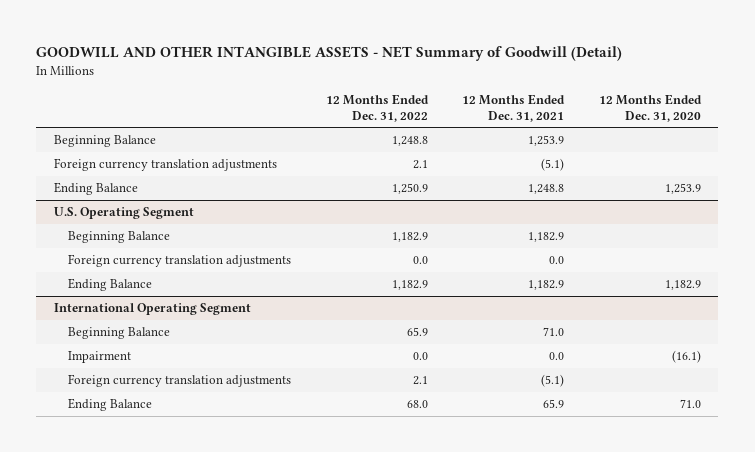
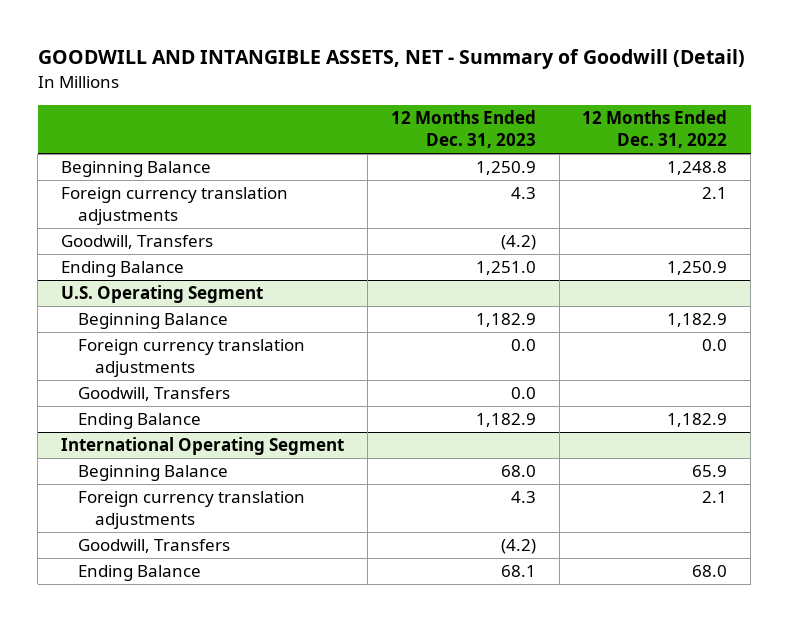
- GOODWILL AND OTHER INTANGIBLE ASSETS - NET Summary of Goodwill (Detail)
+ GOODWILL AND INTANGIBLE ASSETS, NET - Summary of Goodwill (Detail)
- | 12 Months Ended Dec. 31, 2022 | 12 Months Ended Dec. 31, 2021 | 12 Months Ended Dec. 31, 2020
+ | 12 Months Ended Dec. 31, 2023 | 12 Months Ended Dec. 31, 2022
+ Goodwill, Transfers | (4.2) |
@ U.S. Operating Segment
+ Goodwill, Transfers | 0.0 |
@ International Operating Segment
- Impairment | 0.0 | 0.0 | (16.1)
+ Goodwill, Transfers | (4.2) |

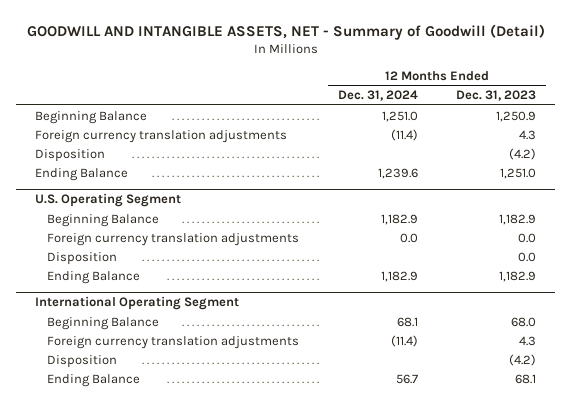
- | 12 Months Ended Dec. 31, 2023 | 12 Months Ended Dec. 31, 2022
+ | 12 Months Ended Dec. 31, 2024 | 12 Months Ended Dec. 31, 2023
- Goodwill, Transfers | (4.2) |
+ Disposition | | (4.2)
@ U.S. Operating Segment
- Goodwill, Transfers | 0.0 |
+ Disposition | | 0.0
@ International Operating Segment
- Goodwill, Transfers | (4.2) |
+ Disposition | | (4.2)

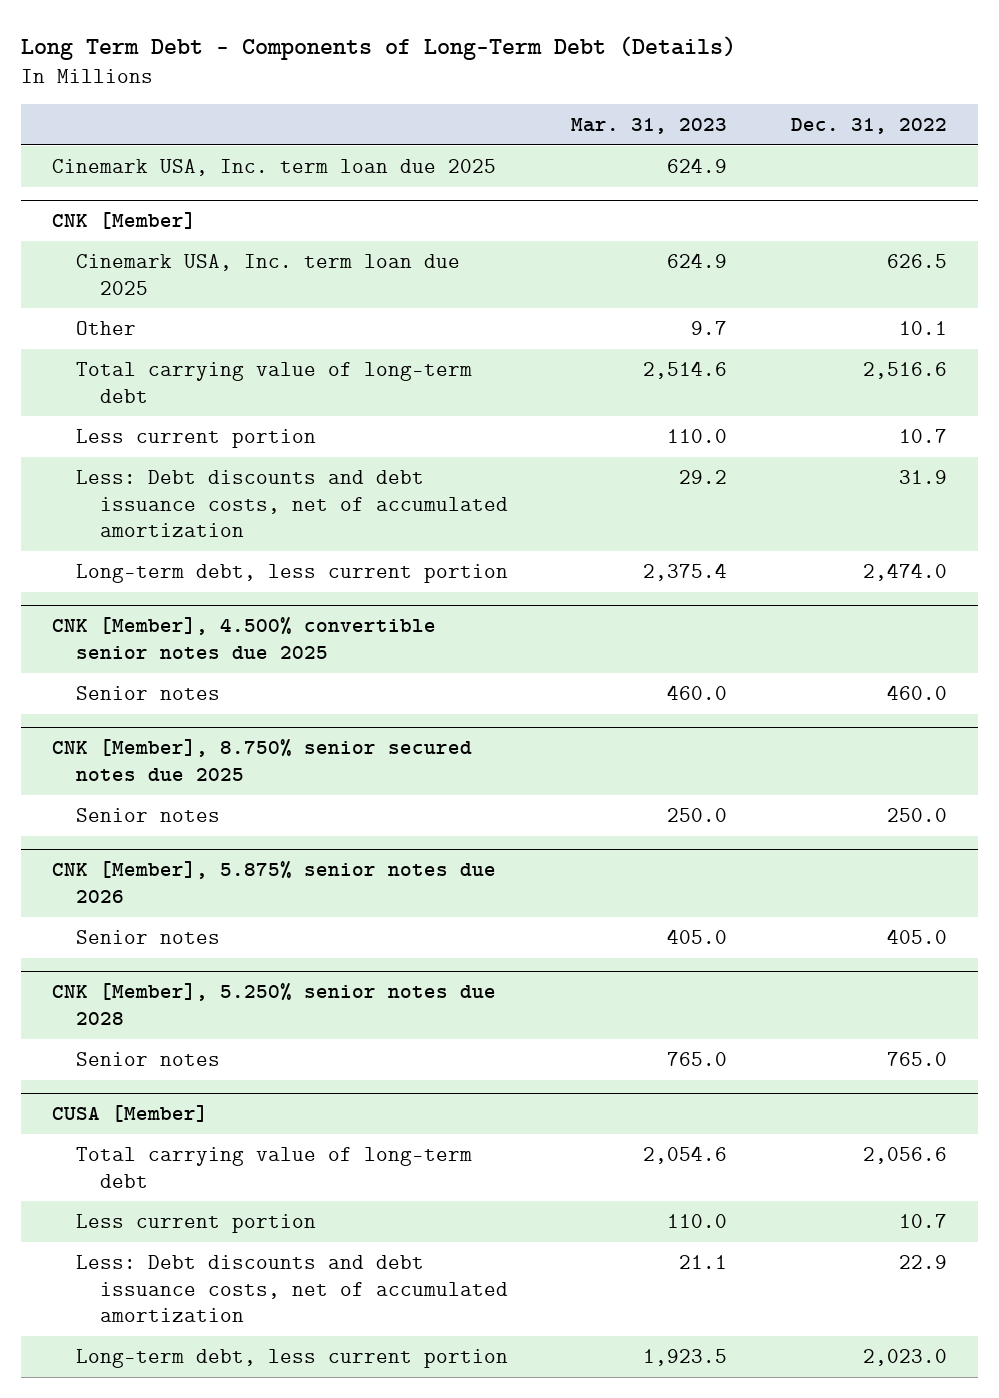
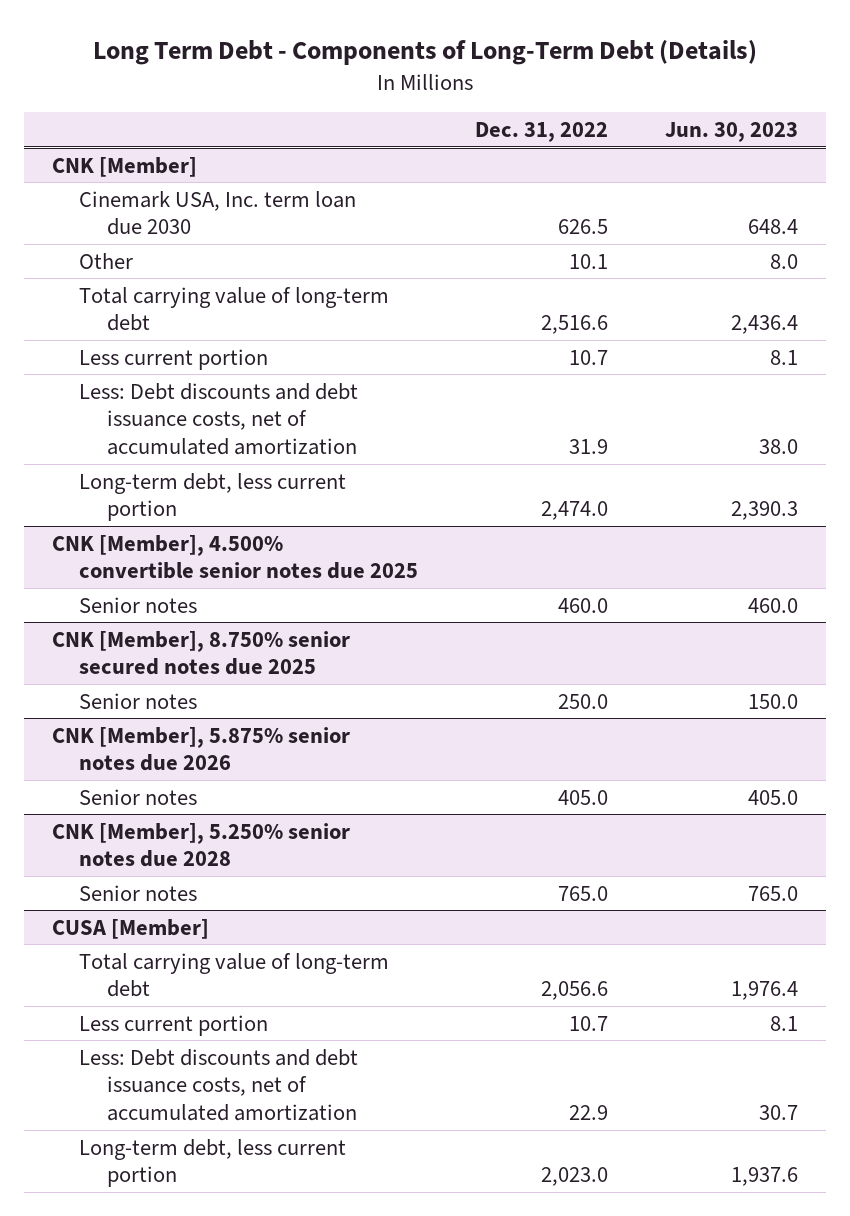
- | Mar. 31, 2023 | Dec. 31, 2022
+ | Dec. 31, 2022 | Jun. 30, 2023
- Cinemark USA, Inc. term loan due 2025 | 624.9 |
@ CNK [Member]
- Cinemark USA, Inc. term loan due 2025 | 624.9 | 626.5
+ Cinemark USA, Inc. term loan due 2030 | 626.5 | 648.4

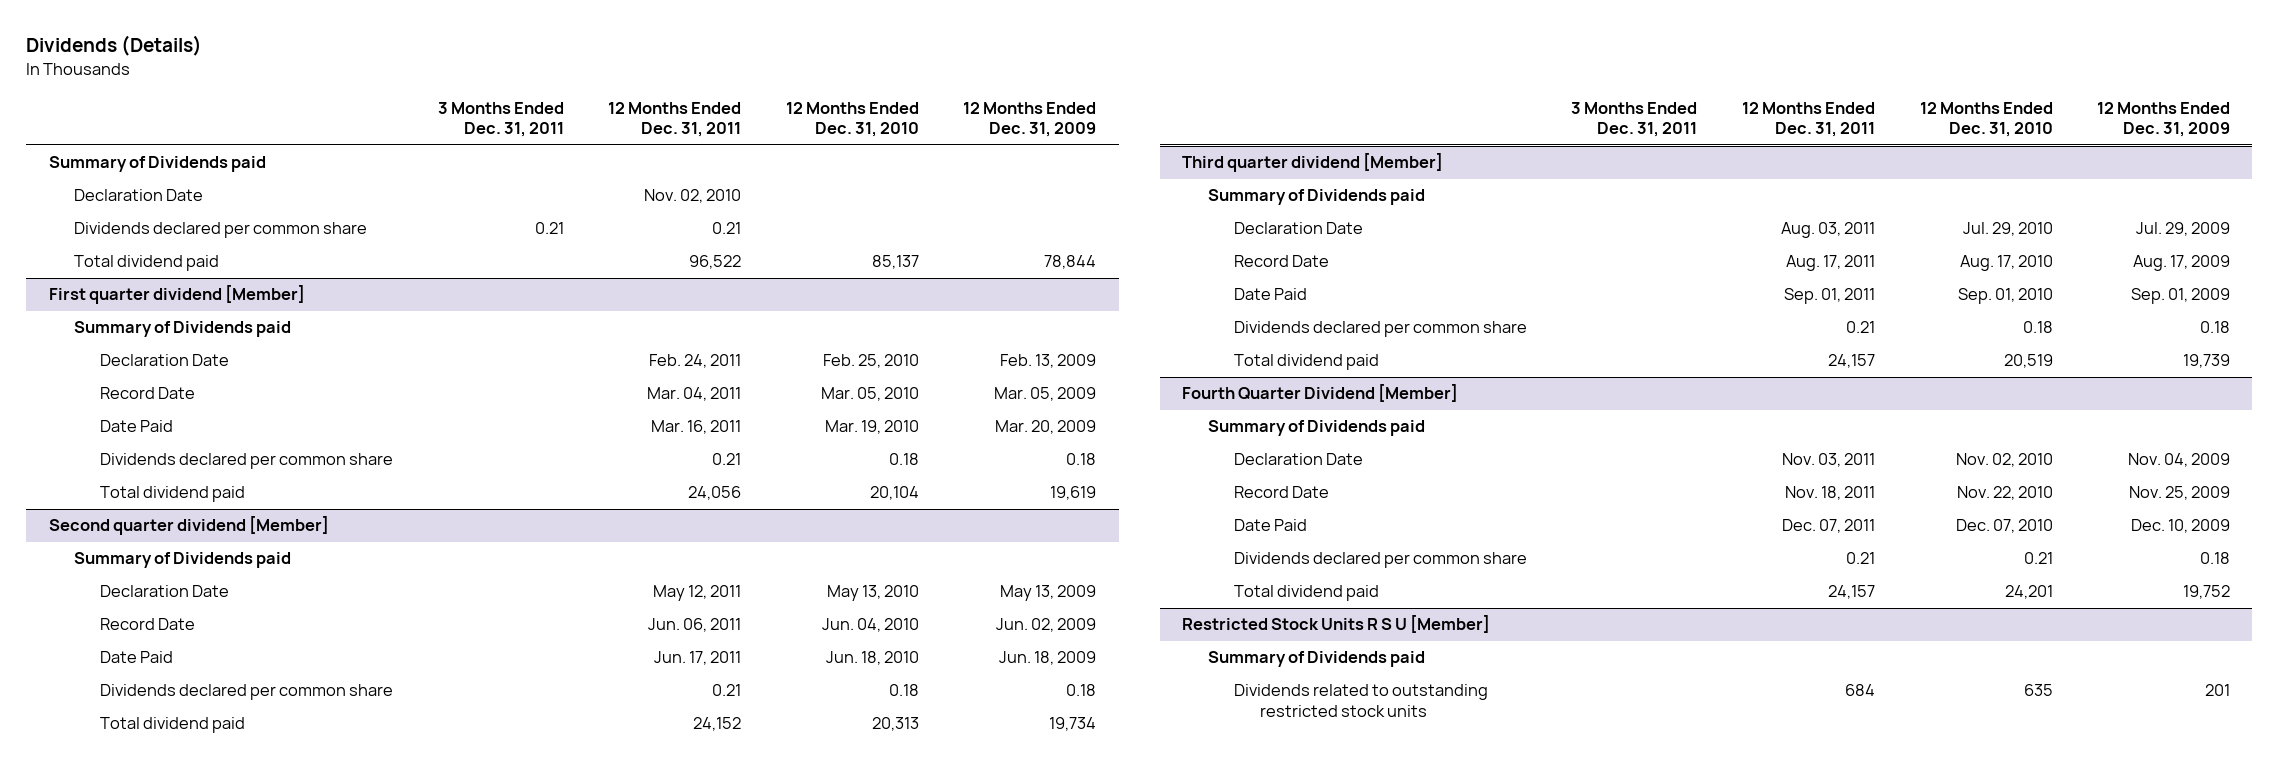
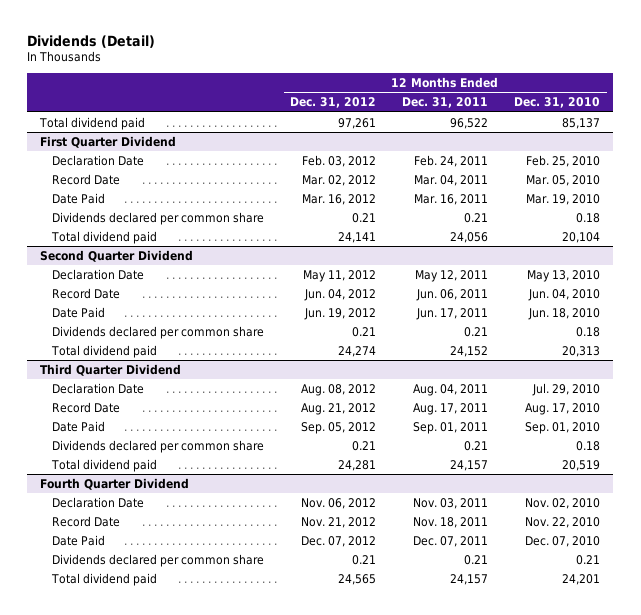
- Dividends (Details)
+ Dividends (Detail)
- | 3 Months Ended Dec. 31, 2011 | 12 Months Ended Dec. 31, 2011 | 12 Months Ended Dec. 31, 2010 | 12 Months Ended Dec. 31, 2009
+ | 12 Months Ended Dec. 31, 2012 | 12 Months Ended Dec. 31, 2011 | 12 Months Ended Dec. 31, 2010
- Summary of Dividends paid
- Declaration Date | | Nov. 02, 2010 | |
- Dividends declared per common share | 0.21 | 0.21 | |
- First quarter dividend [Member]
- Summary of Dividends paid
+ First Quarter Dividend
- Second quarter dividend [Member]
- Summary of Dividends paid
+ Second Quarter Dividend
- Third quarter dividend [Member]
- Summary of Dividends paid
- Declaration Date | | Aug. 03, 2011 | Jul. 29, 2010 | Jul. 29, 2009
+ Third Quarter Dividend
+ Declaration Date | Aug. 08, 2012 | Aug. 04, 2011 | Jul. 29, 2010
- Fourth Quarter Dividend [Member]
- Summary of Dividends paid
+ Fourth Quarter Dividend
- Restricted Stock Units R S U [Member]
- Summary of Dividends paid
- Dividends related to outstanding restricted stock units | | 684 | 635 | 201

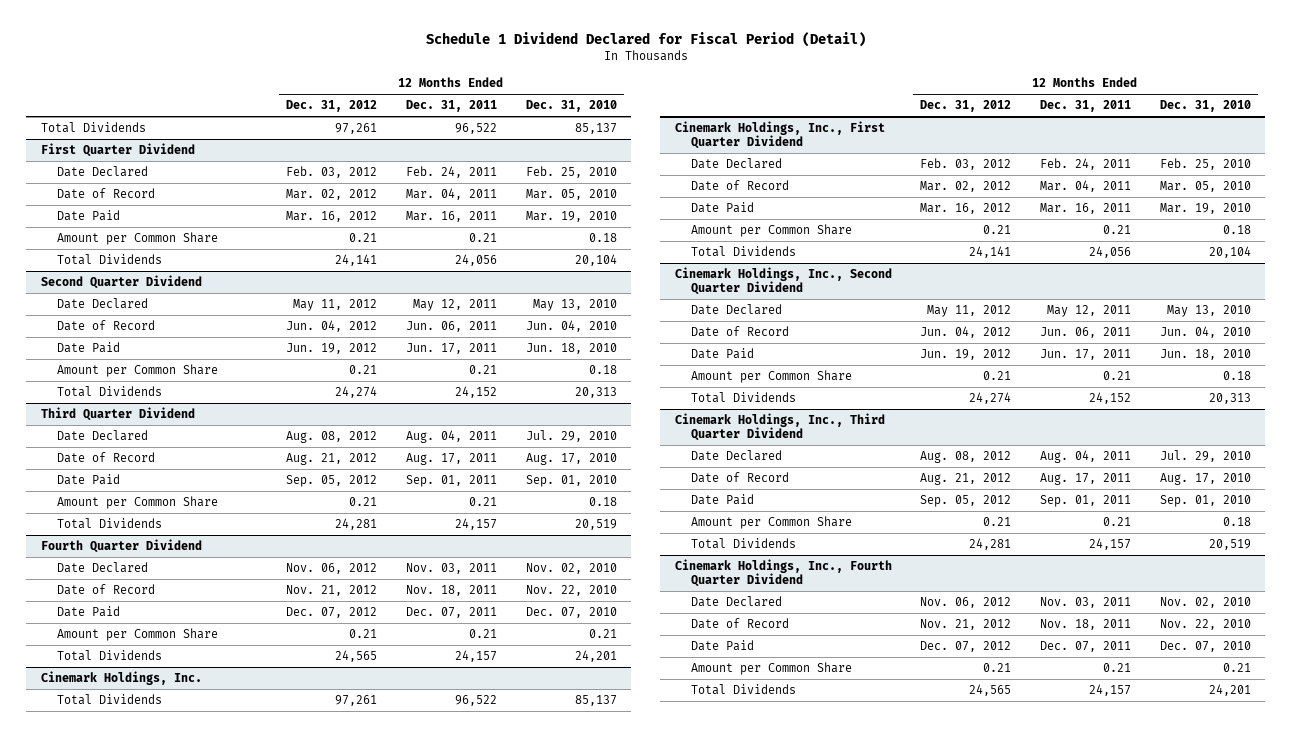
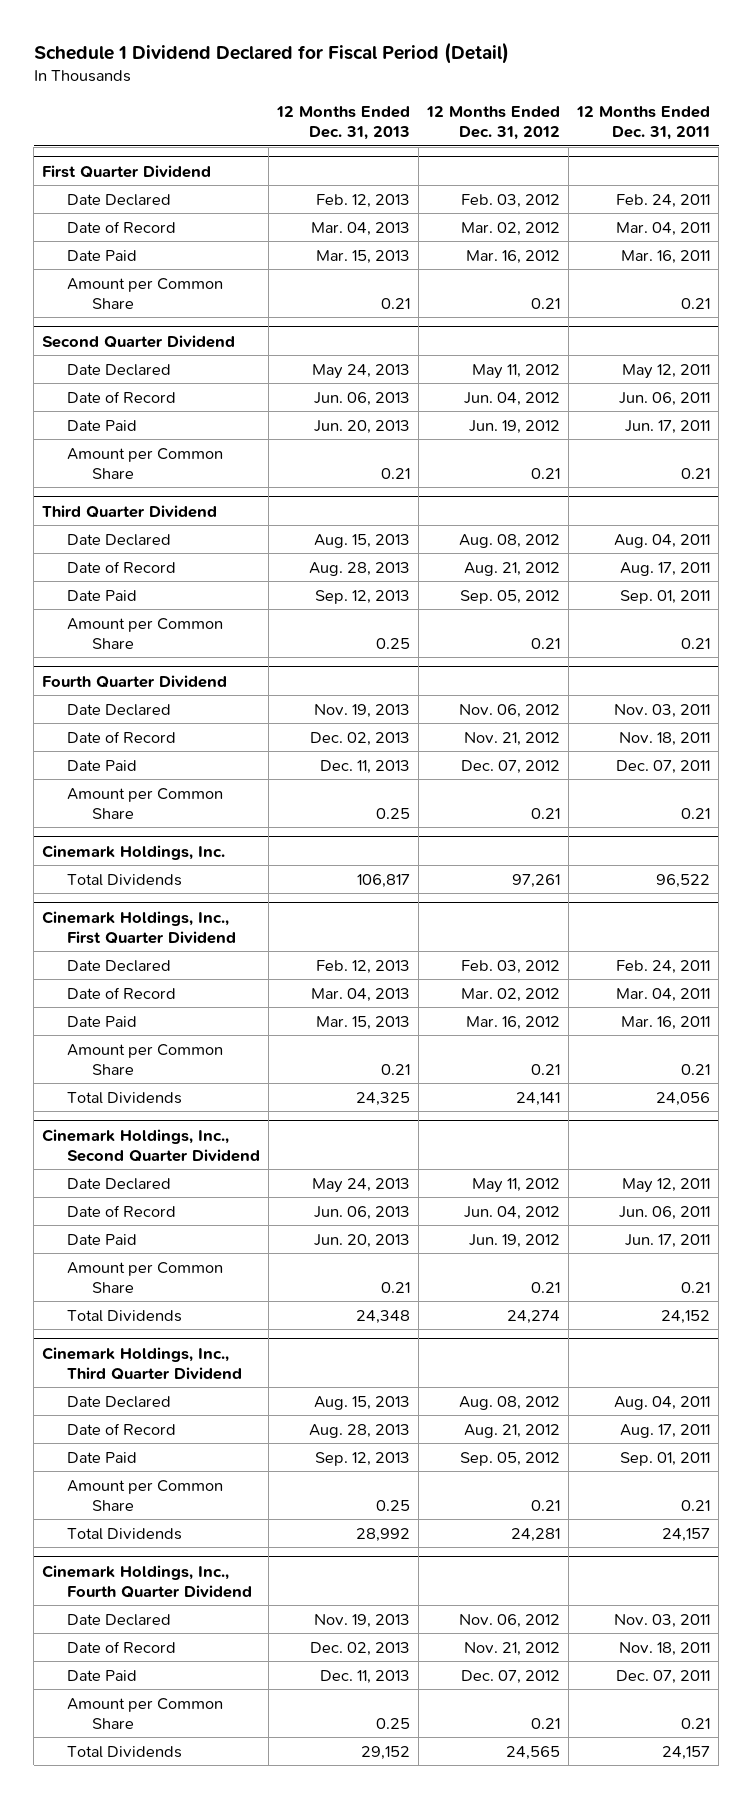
- | 12 Months Ended Dec. 31, 2012 | 12 Months Ended Dec. 31, 2011 | 12 Months Ended Dec. 31, 2010
+ | 12 Months Ended Dec. 31, 2013 | 12 Months Ended Dec. 31, 2012 | 12 Months Ended Dec. 31, 2011
- Total Dividends | 97,261 | 96,522 | 85,137
@ First Quarter Dividend
- Total Dividends | 24,141 | 24,056 | 20,104
@ Second Quarter Dividend
- Total Dividends | 24,274 | 24,152 | 20,313
@ Third Quarter Dividend
- Total Dividends | 24,281 | 24,157 | 20,519
@ Fourth Quarter Dividend
- Total Dividends | 24,565 | 24,157 | 24,201

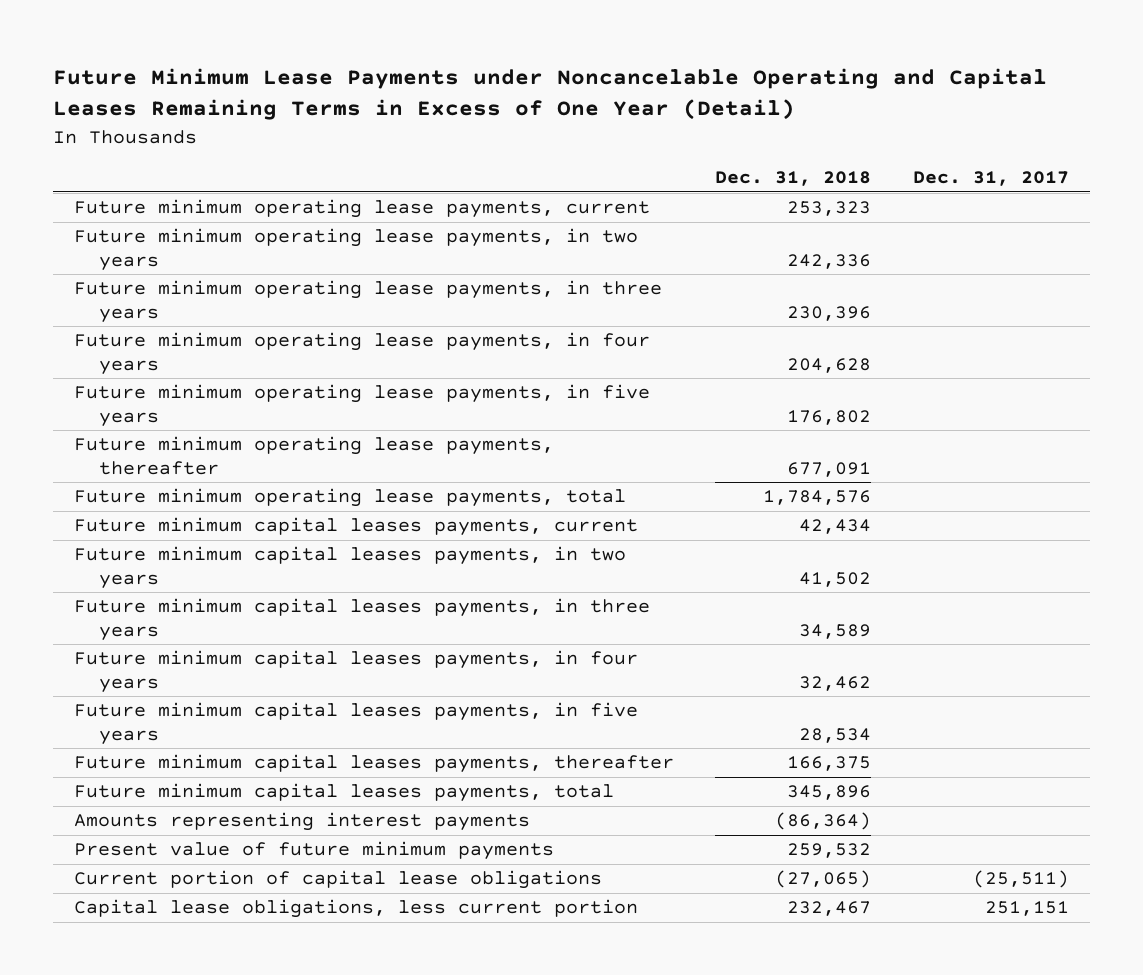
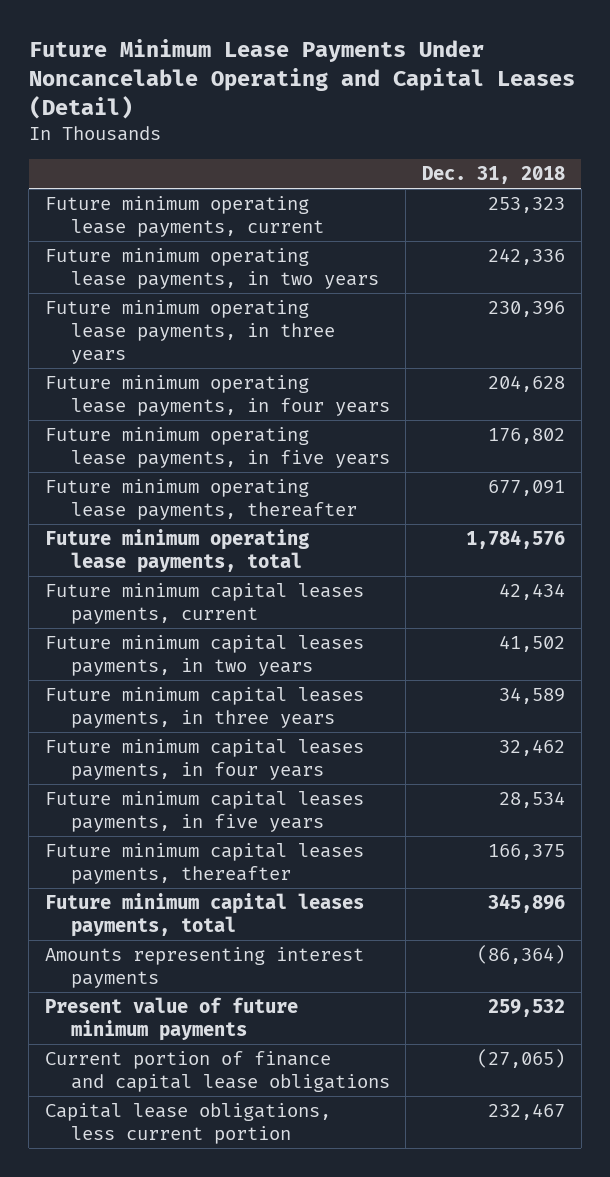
- Future Minimum Lease Payments under Noncancelable Operating and Capital Leases Remaining Terms in Excess of One Year (Detail)
+ Future Minimum Lease Payments Under Noncancelable Operating and Capital Leases (Detail)
- | Dec. 31, 2018 | Dec. 31, 2017
+ | Dec. 31, 2018
- Current portion of capital lease obligations | (27,065) | (25,511)
+ Current portion of finance and capital lease obligations | (27,065)

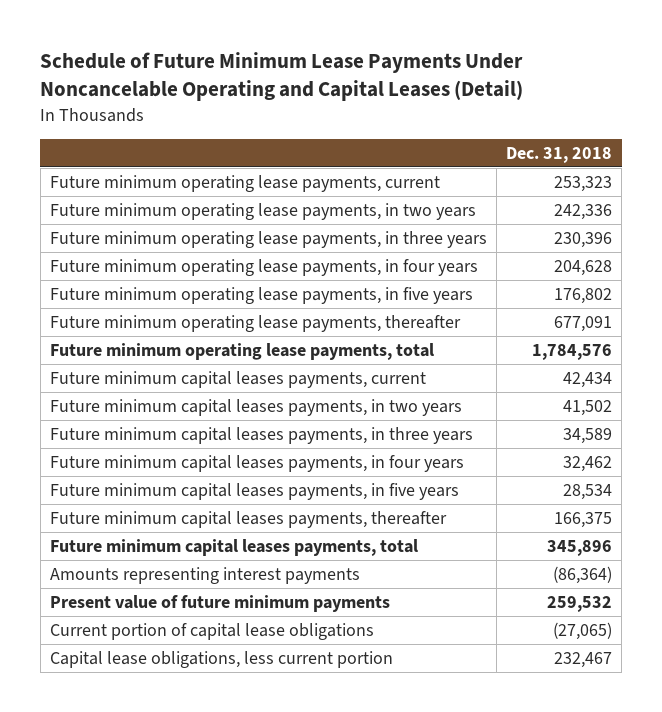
- Future Minimum Lease Payments Under Noncancelable Operating and Capital Leases (Detail)
+ Schedule of Future Minimum Lease Payments Under Noncancelable Operating and Capital Leases (Detail)
- Current portion of finance and capital lease obligations | (27,065)
+ Current portion of capital lease obligations | (27,065)

